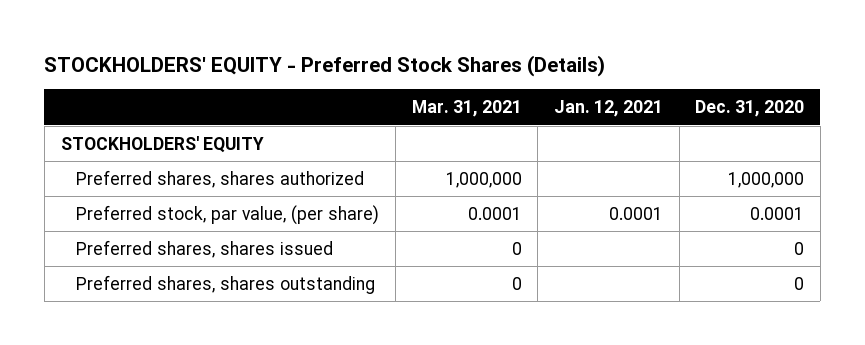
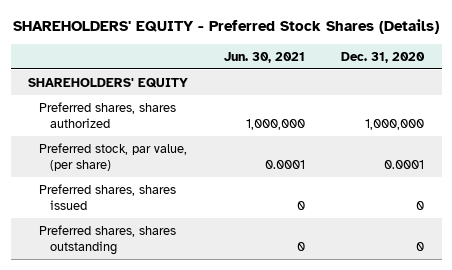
- STOCKHOLDERS' EQUITY - Preferred Stock Shares (Details)
+ SHAREHOLDERS' EQUITY - Preferred Stock Shares (Details)
- | Mar. 31, 2021 | Jan. 12, 2021 | Dec. 31, 2020
+ | Jun. 30, 2021 | Dec. 31, 2020
- STOCKHOLDERS' EQUITY
+ SHAREHOLDERS' EQUITY

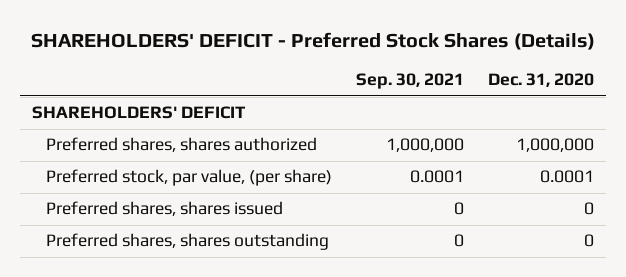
- SHAREHOLDERS' EQUITY - Preferred Stock Shares (Details)
+ SHAREHOLDERS' DEFICIT - Preferred Stock Shares (Details)
- | Jun. 30, 2021 | Dec. 31, 2020
+ | Sep. 30, 2021 | Dec. 31, 2020
- SHAREHOLDERS' EQUITY
+ SHAREHOLDERS' DEFICIT

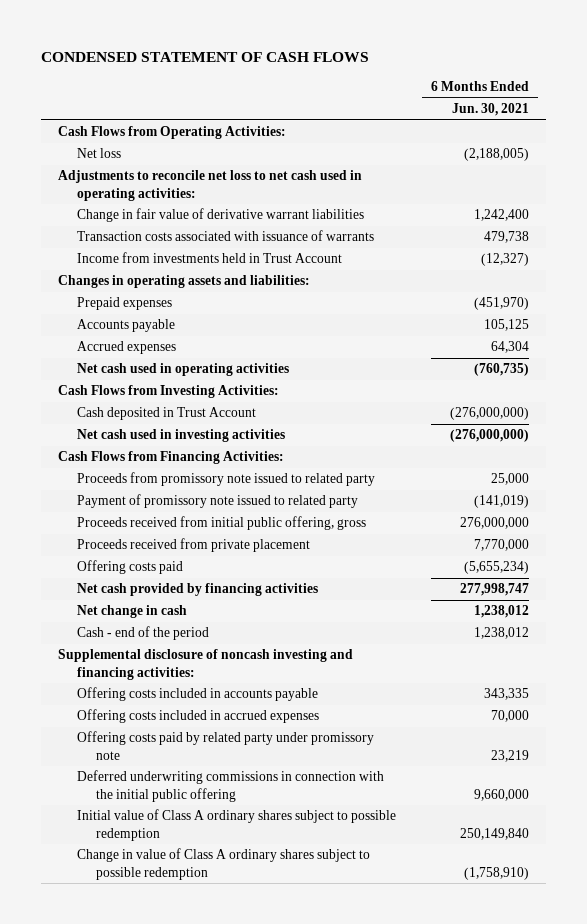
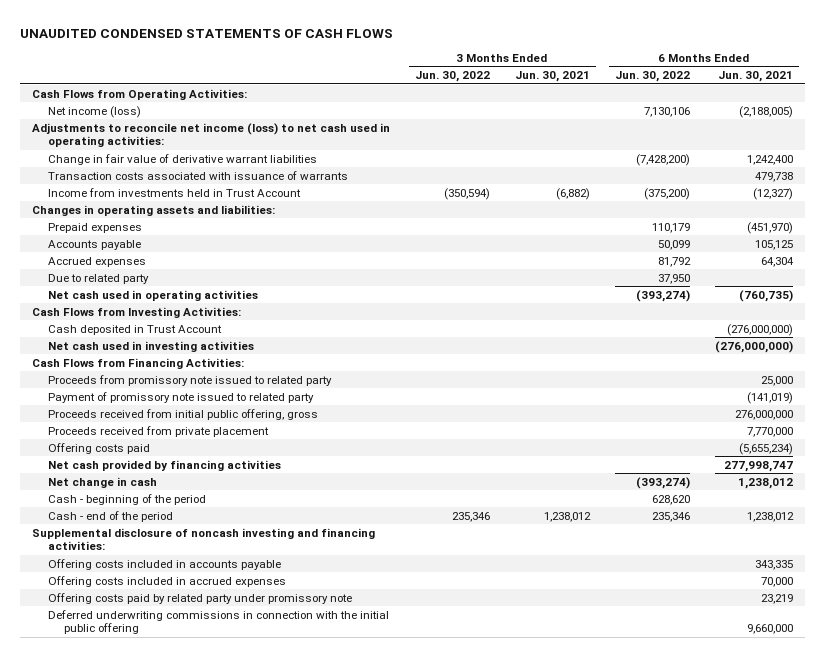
- CONDENSED STATEMENT OF CASH FLOWS
+ UNAUDITED CONDENSED STATEMENTS OF CASH FLOWS
- | 6 Months Ended Jun. 30, 2021
+ | 3 Months Ended Jun. 30, 2022 | 3 Months Ended Jun. 30, 2021 | 6 Months Ended Jun. 30, 2022 | 6 Months Ended Jun. 30, 2021
- Net loss | (2,188,005)
- Adjustments to reconcile net loss to net cash used in operating activities:
+ Net income (loss) | | | 7,130,106 | (2,188,005)
+ Adjustments to reconcile net income (loss) to net cash used in operating activities:
+ Due to related party | | | 37,950 |
+ Cash - beginning of the period | | | 628,620 |
- Initial value of Class A ordinary shares subject to possible redemption | 250,149,840
- Change in value of Class A ordinary shares subject to possible redemption | (1,758,910)

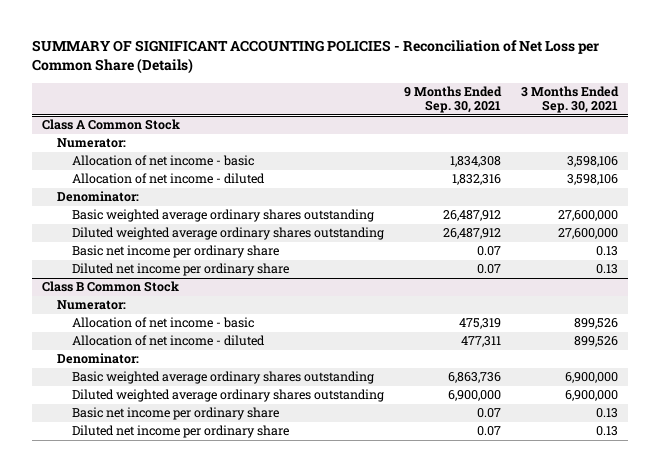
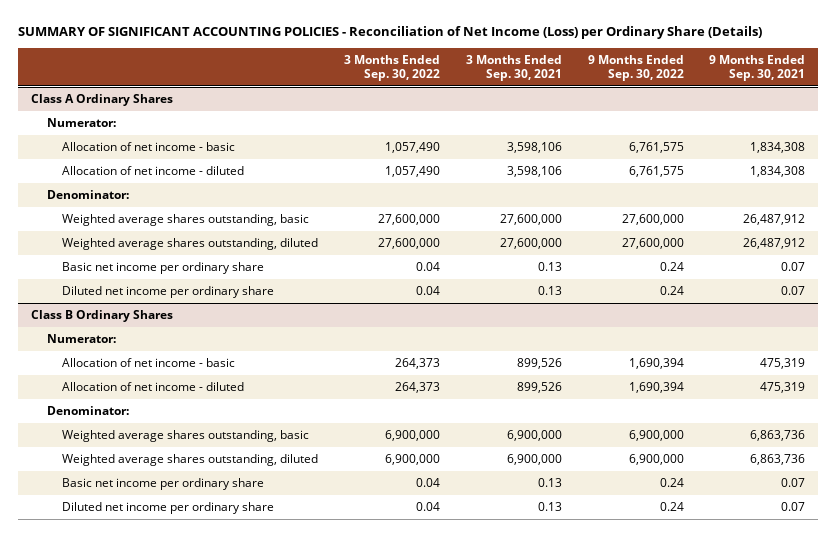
- SUMMARY OF SIGNIFICANT ACCOUNTING POLICIES - Reconciliation of Net Loss per Common Share (Details)
+ SUMMARY OF SIGNIFICANT ACCOUNTING POLICIES - Reconciliation of Net Income (Loss) per Ordinary Share (Details)
- | 9 Months Ended Sep. 30, 2021 | 3 Months Ended Sep. 30, 2021
+ | 3 Months Ended Sep. 30, 2022 | 3 Months Ended Sep. 30, 2021 | 9 Months Ended Sep. 30, 2022 | 9 Months Ended Sep. 30, 2021
- Class A Common Stock
+ Class A Ordinary Shares
- Allocation of net income - diluted | 1,832,316 | 3,598,106
+ Allocation of net income - diluted | 1,057,490 | 3,598,106 | 6,761,575 | 1,834,308
- Basic weighted average ordinary shares outstanding | 26,487,912 | 27,600,000
- Diluted weighted average ordinary shares outstanding | 26,487,912 | 27,600,000
+ Weighted average shares outstanding, basic | 27,600,000 | 27,600,000 | 27,600,000 | 26,487,912
+ Weighted average shares outstanding, diluted | 27,600,000 | 27,600,000 | 27,600,000 | 26,487,912
- Class B Common Stock
+ Class B Ordinary Shares
- Allocation of net income - diluted | 477,311 | 899,526
+ Allocation of net income - diluted | 264,373 | 899,526 | 1,690,394 | 475,319
- Basic weighted average ordinary shares outstanding | 6,863,736 | 6,900,000
- Diluted weighted average ordinary shares outstanding | 6,900,000 | 6,900,000
+ Weighted average shares outstanding, basic | 6,900,000 | 6,900,000 | 6,900,000 | 6,863,736
+ Weighted average shares outstanding, diluted | 6,900,000 | 6,900,000 | 6,900,000 | 6,863,736

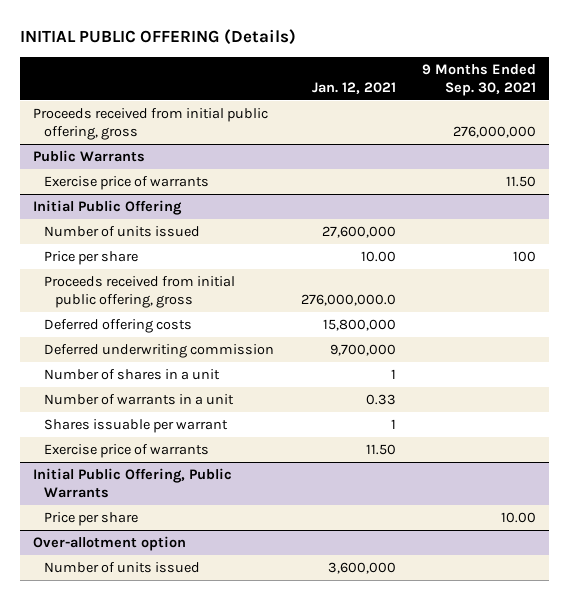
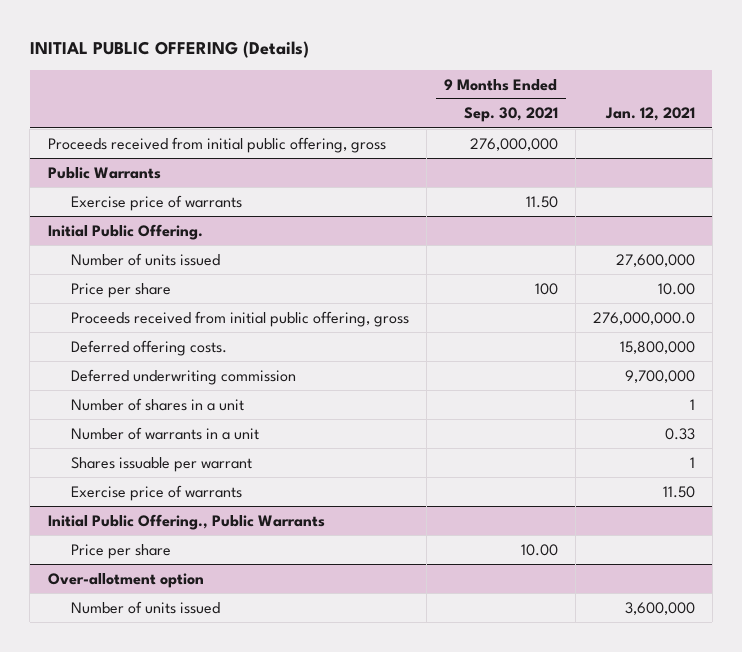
- | Jan. 12, 2021 | 9 Months Ended Sep. 30, 2021
+ | 9 Months Ended Sep. 30, 2021 | Jan. 12, 2021
- Initial Public Offering
+ Initial Public Offering.
- Deferred offering costs | 15,800,000 |
+ Deferred offering costs. | | 15,800,000
- Initial Public Offering, Public Warrants
+ Initial Public Offering., Public Warrants

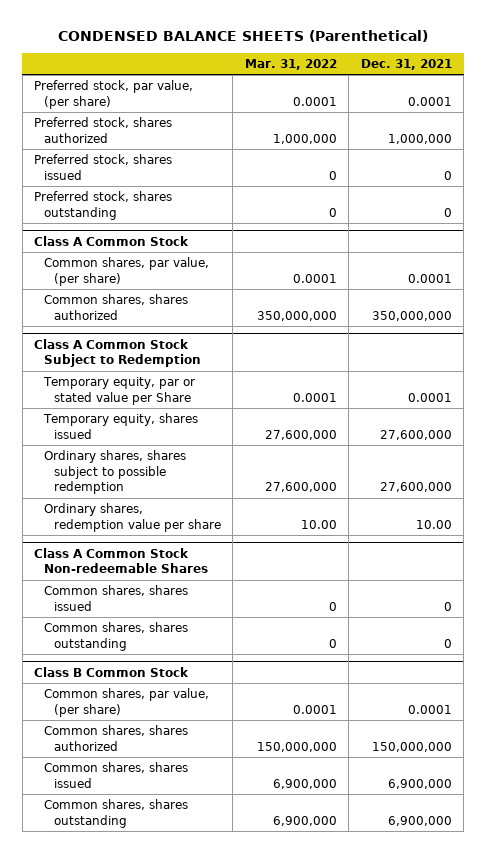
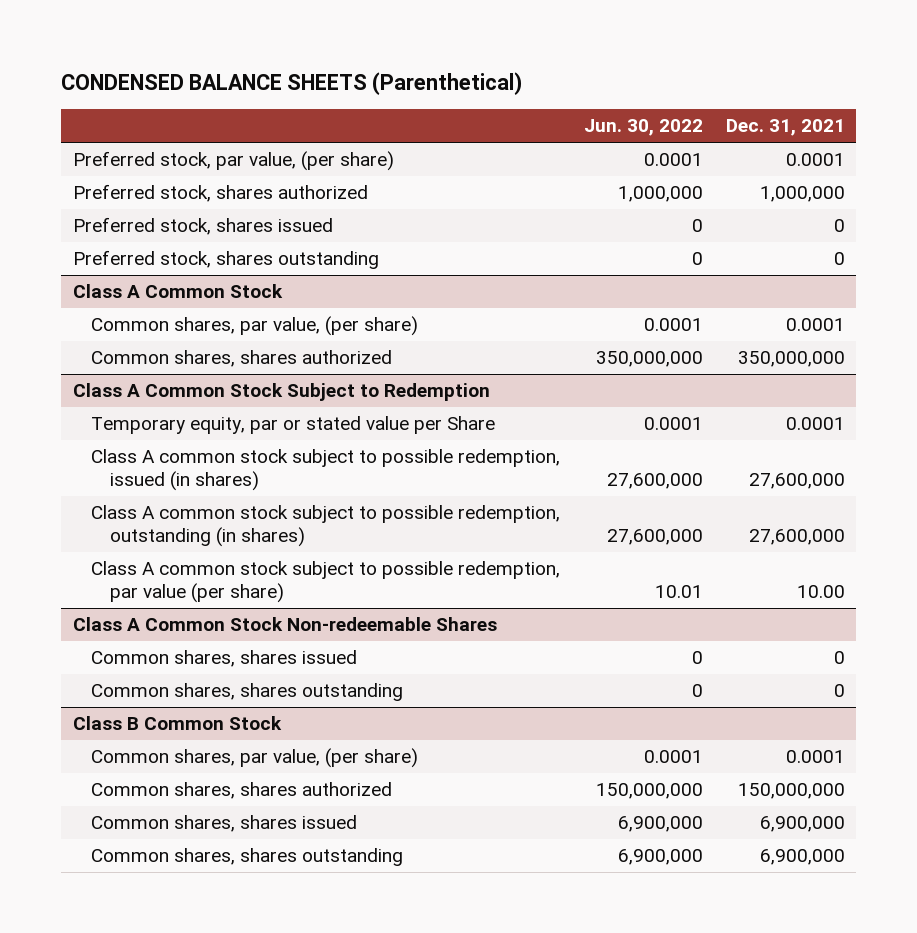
- | Mar. 31, 2022 | Dec. 31, 2021
+ | Jun. 30, 2022 | Dec. 31, 2021
@ Class A Common Stock Subject to Redemption
- Temporary equity, shares issued | 27,600,000 | 27,600,000
- Ordinary shares, shares subject to possible redemption | 27,600,000 | 27,600,000
- Ordinary shares, redemption value per share | 10.00 | 10.00
+ Class A common stock subject to possible redemption, issued (in shares) | 27,600,000 | 27,600,000
+ Class A common stock subject to possible redemption, outstanding (in shares) | 27,600,000 | 27,600,000
+ Class A common stock subject to possible redemption, par value (per share) | 10.01 | 10.00

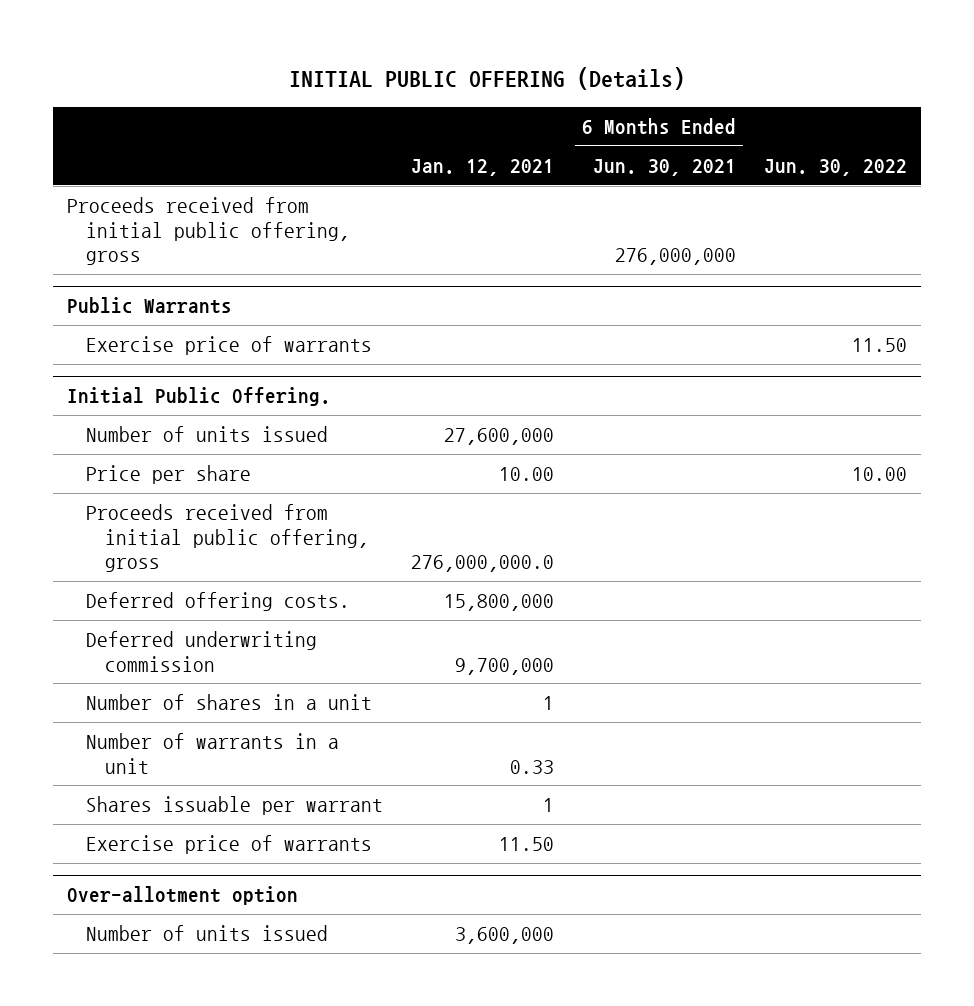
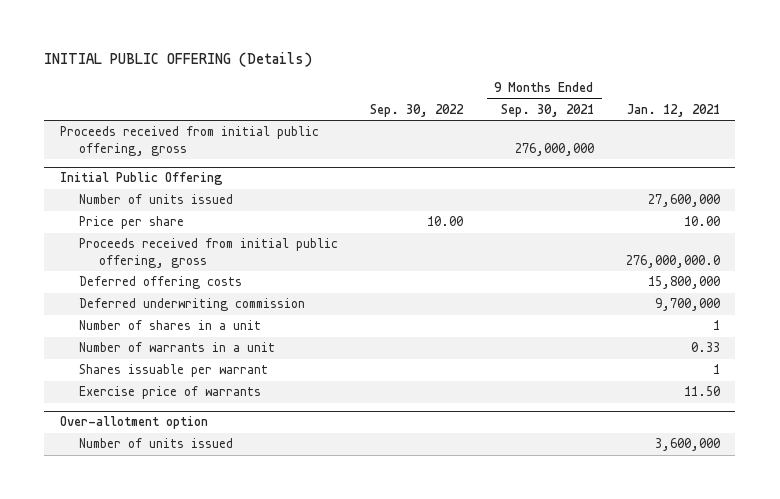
- | Jan. 12, 2021 | 6 Months Ended Jun. 30, 2021 | Jun. 30, 2022
+ | Sep. 30, 2022 | 9 Months Ended Sep. 30, 2021 | Jan. 12, 2021
- Public Warrants
- Exercise price of warrants | | | 11.50
- Initial Public Offering.
+ Initial Public Offering
- Deferred offering costs. | 15,800,000 | |
+ Deferred offering costs | | | 15,800,000

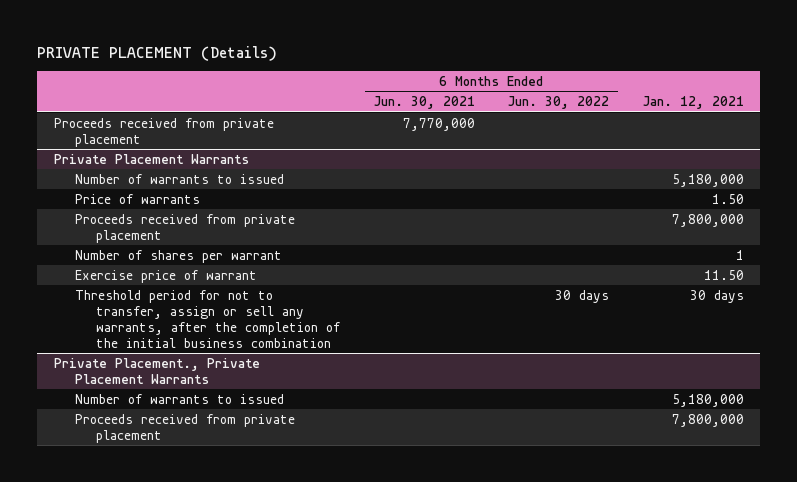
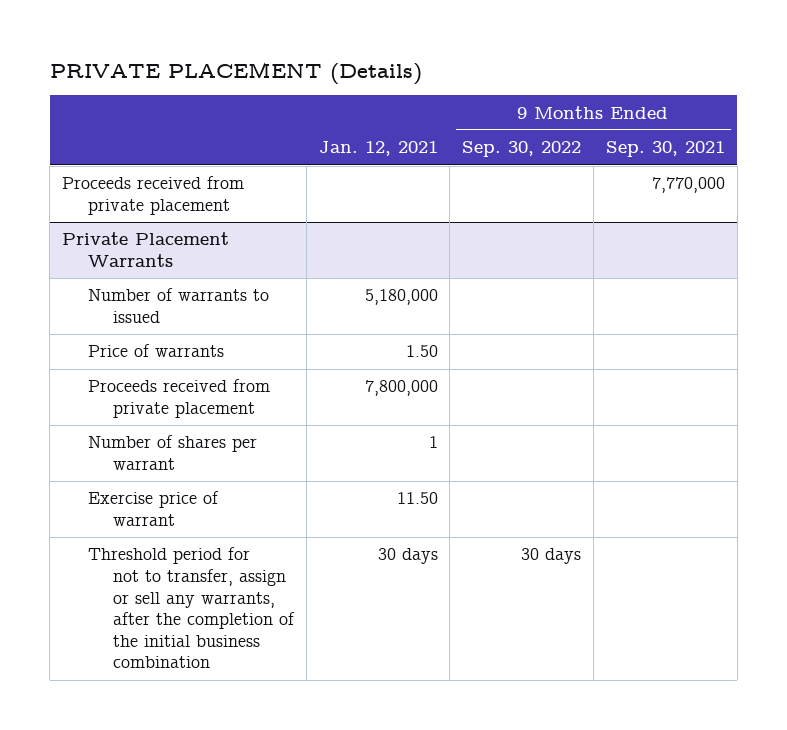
- | 6 Months Ended Jun. 30, 2021 | 6 Months Ended Jun. 30, 2022 | Jan. 12, 2021
+ | Jan. 12, 2021 | 9 Months Ended Sep. 30, 2022 | 9 Months Ended Sep. 30, 2021
- Private Placement., Private Placement Warrants
- Number of warrants to issued | | | 5,180,000
- Proceeds received from private placement | | | 7,800,000

